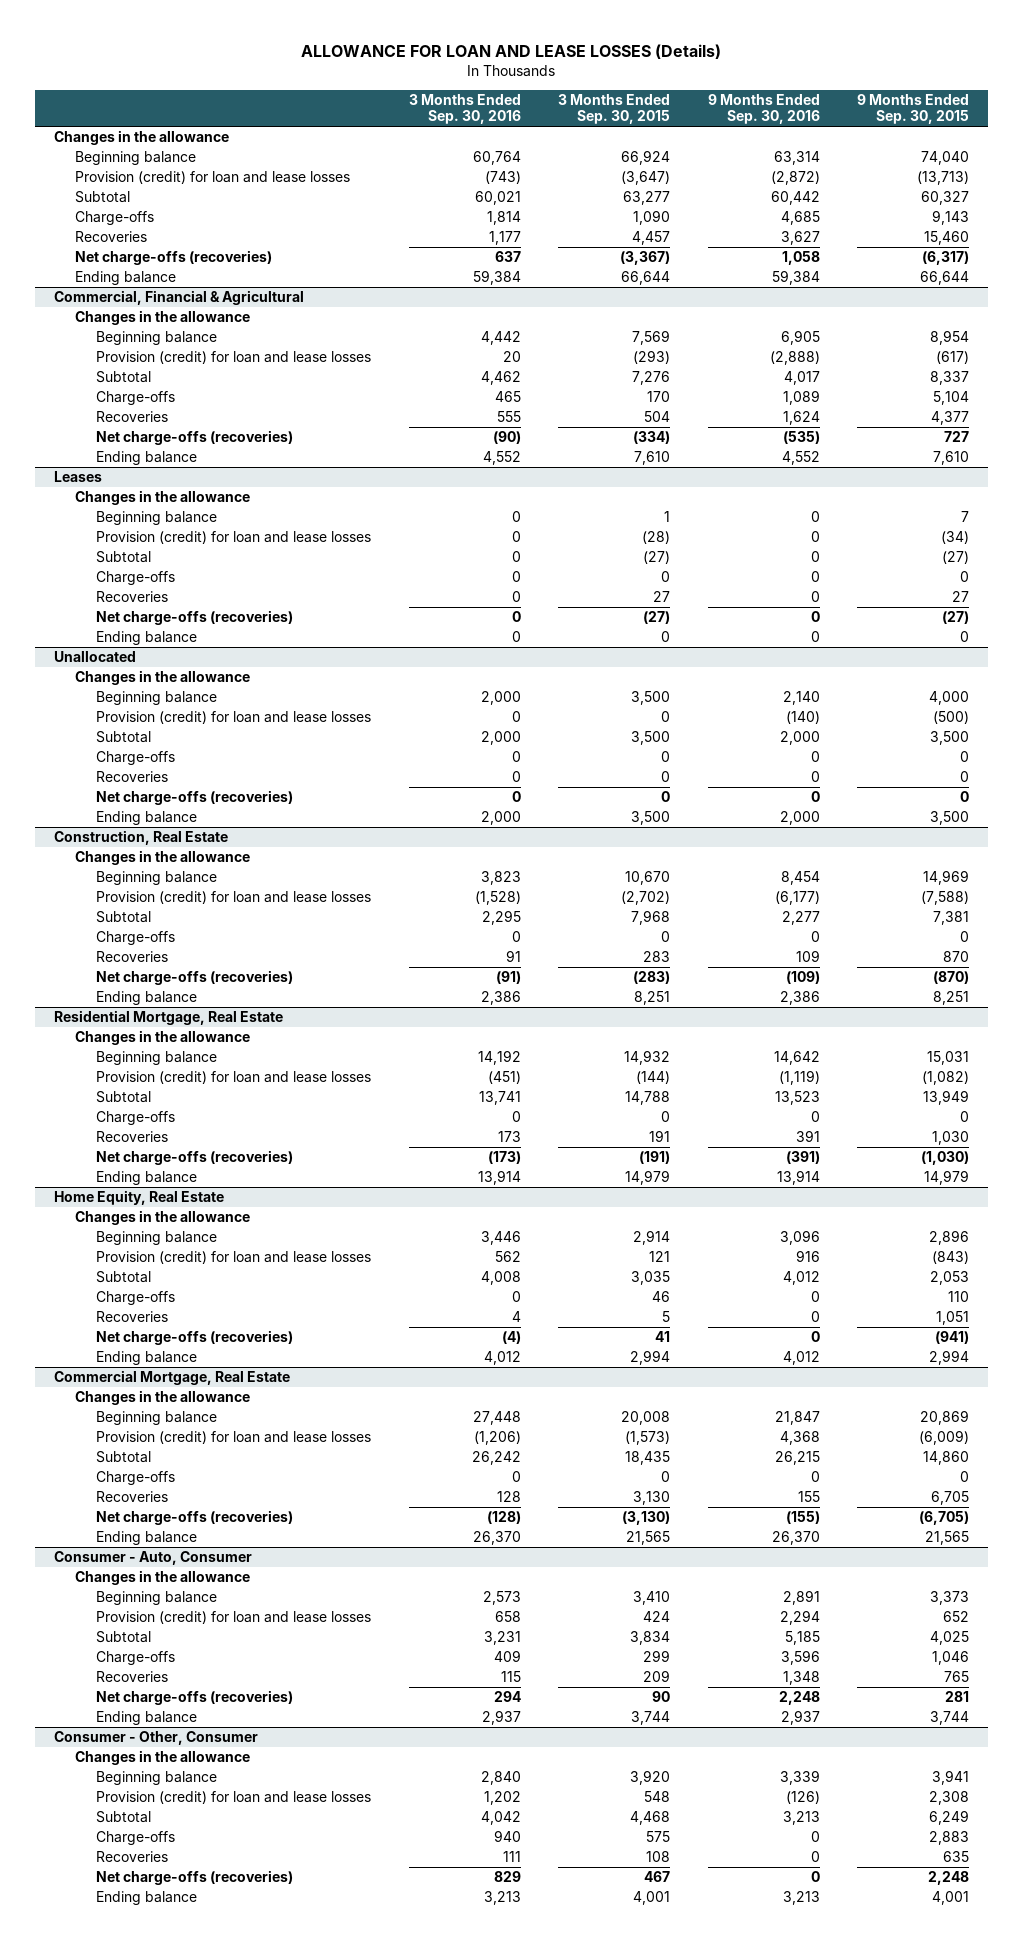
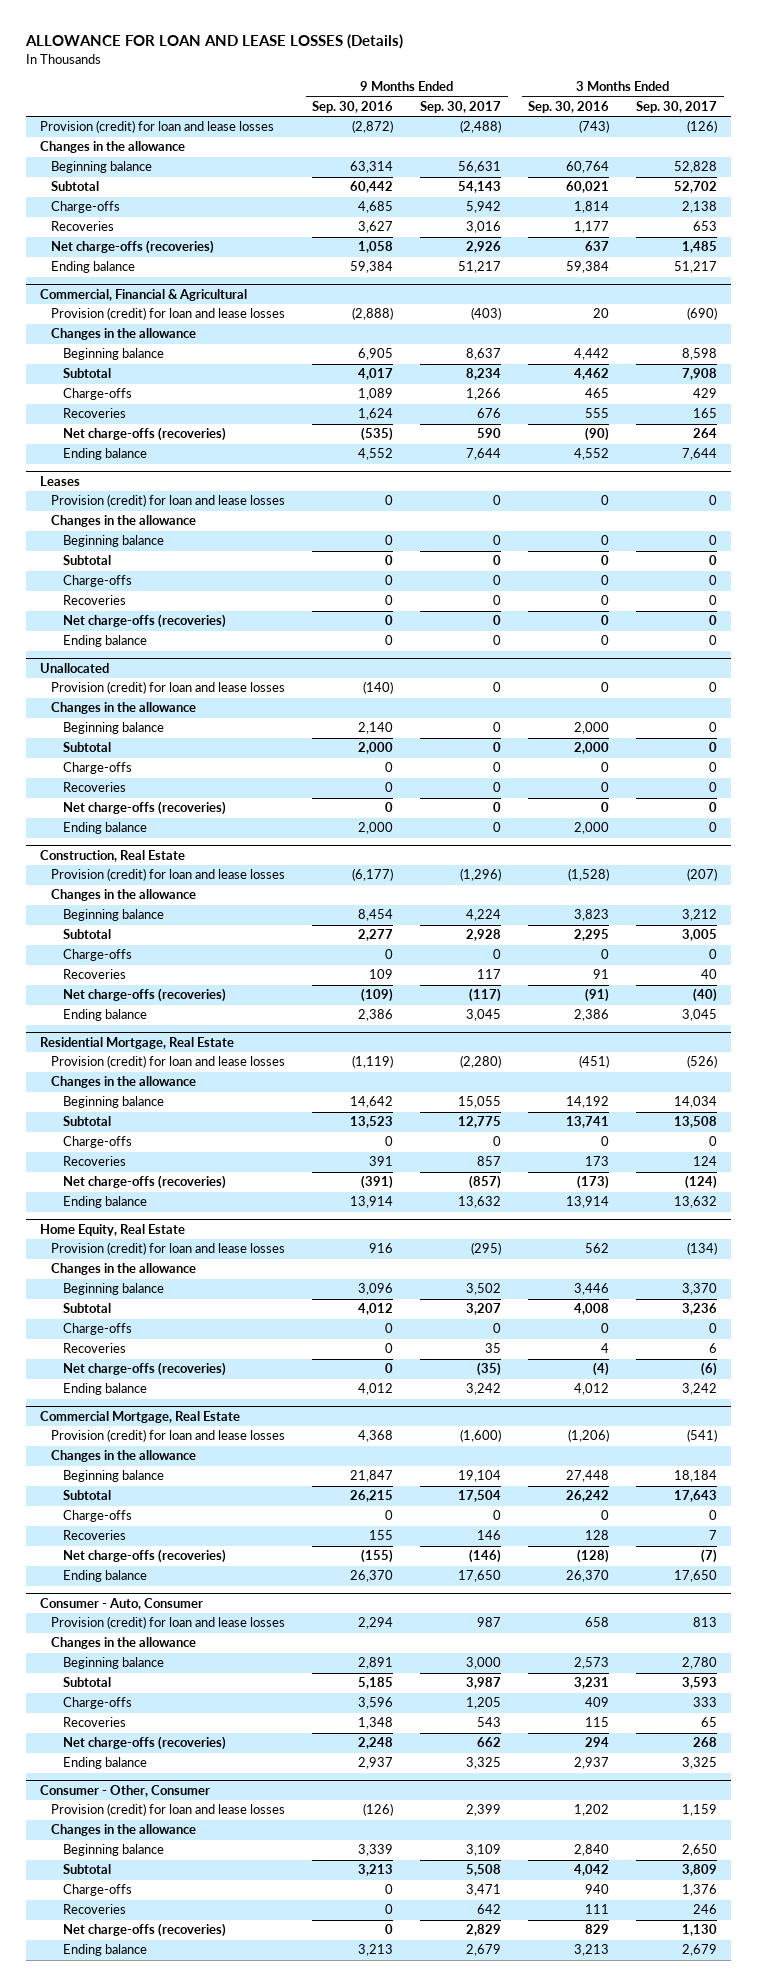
- | 3 Months Ended Sep. 30, 2016 | 3 Months Ended Sep. 30, 2015 | 9 Months Ended Sep. 30, 2016 | 9 Months Ended Sep. 30, 2015
+ | 9 Months Ended Sep. 30, 2016 | 9 Months Ended Sep. 30, 2017 | 3 Months Ended Sep. 30, 2016 | 3 Months Ended Sep. 30, 2017
moved up: Provision (credit) for loan and lease losses | (2,872) | (2,488) | (743) | (126)
@ Commercial, Financial & Agricultural
moved up: Provision (credit) for loan and lease losses | (2,888) | (403) | 20 | (690)
@ Leases
moved up: Provision (credit) for loan and lease losses | 0 | 0 | 0 | 0
@ Unallocated
moved up: Provision (credit) for loan and lease losses | (140) | 0 | 0 | 0
@ Construction, Real Estate
moved up: Provision (credit) for loan and lease losses | (6,177) | (1,296) | (1,528) | (207)
@ Residential Mortgage, Real Estate
moved up: Provision (credit) for loan and lease losses | (1,119) | (2,280) | (451) | (526)
@ Home Equity, Real Estate
moved up: Provision (credit) for loan and lease losses | 916 | (295) | 562 | (134)
@ Commercial Mortgage, Real Estate
moved up: Provision (credit) for loan and lease losses | 4,368 | (1,600) | (1,206) | (541)
@ Consumer - Auto, Consumer
moved up: Provision (credit) for loan and lease losses | 2,294 | 987 | 658 | 813
@ Consumer - Other, Consumer
moved up: Provision (credit) for loan and lease losses | (126) | 2,399 | 1,202 | 1,159

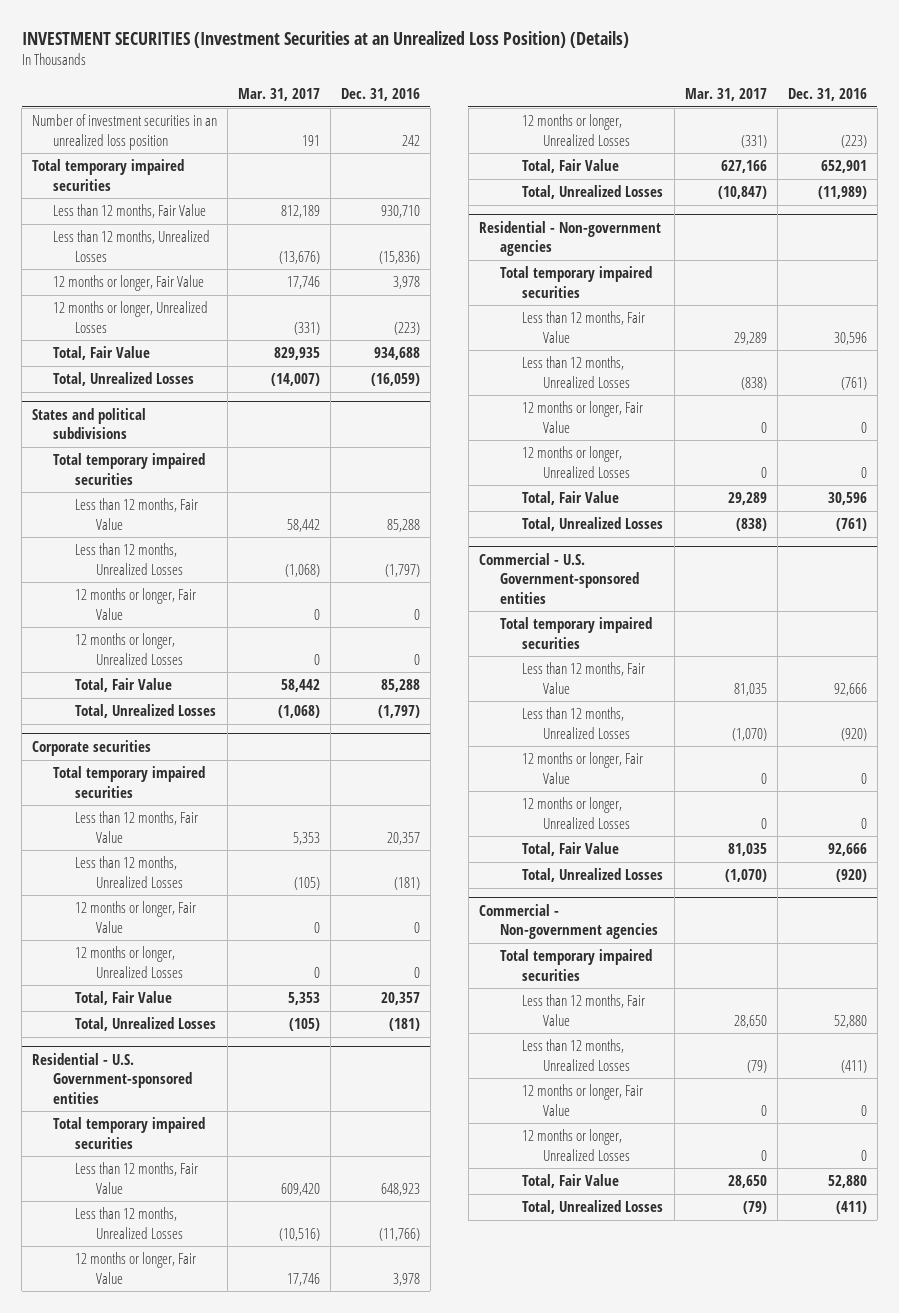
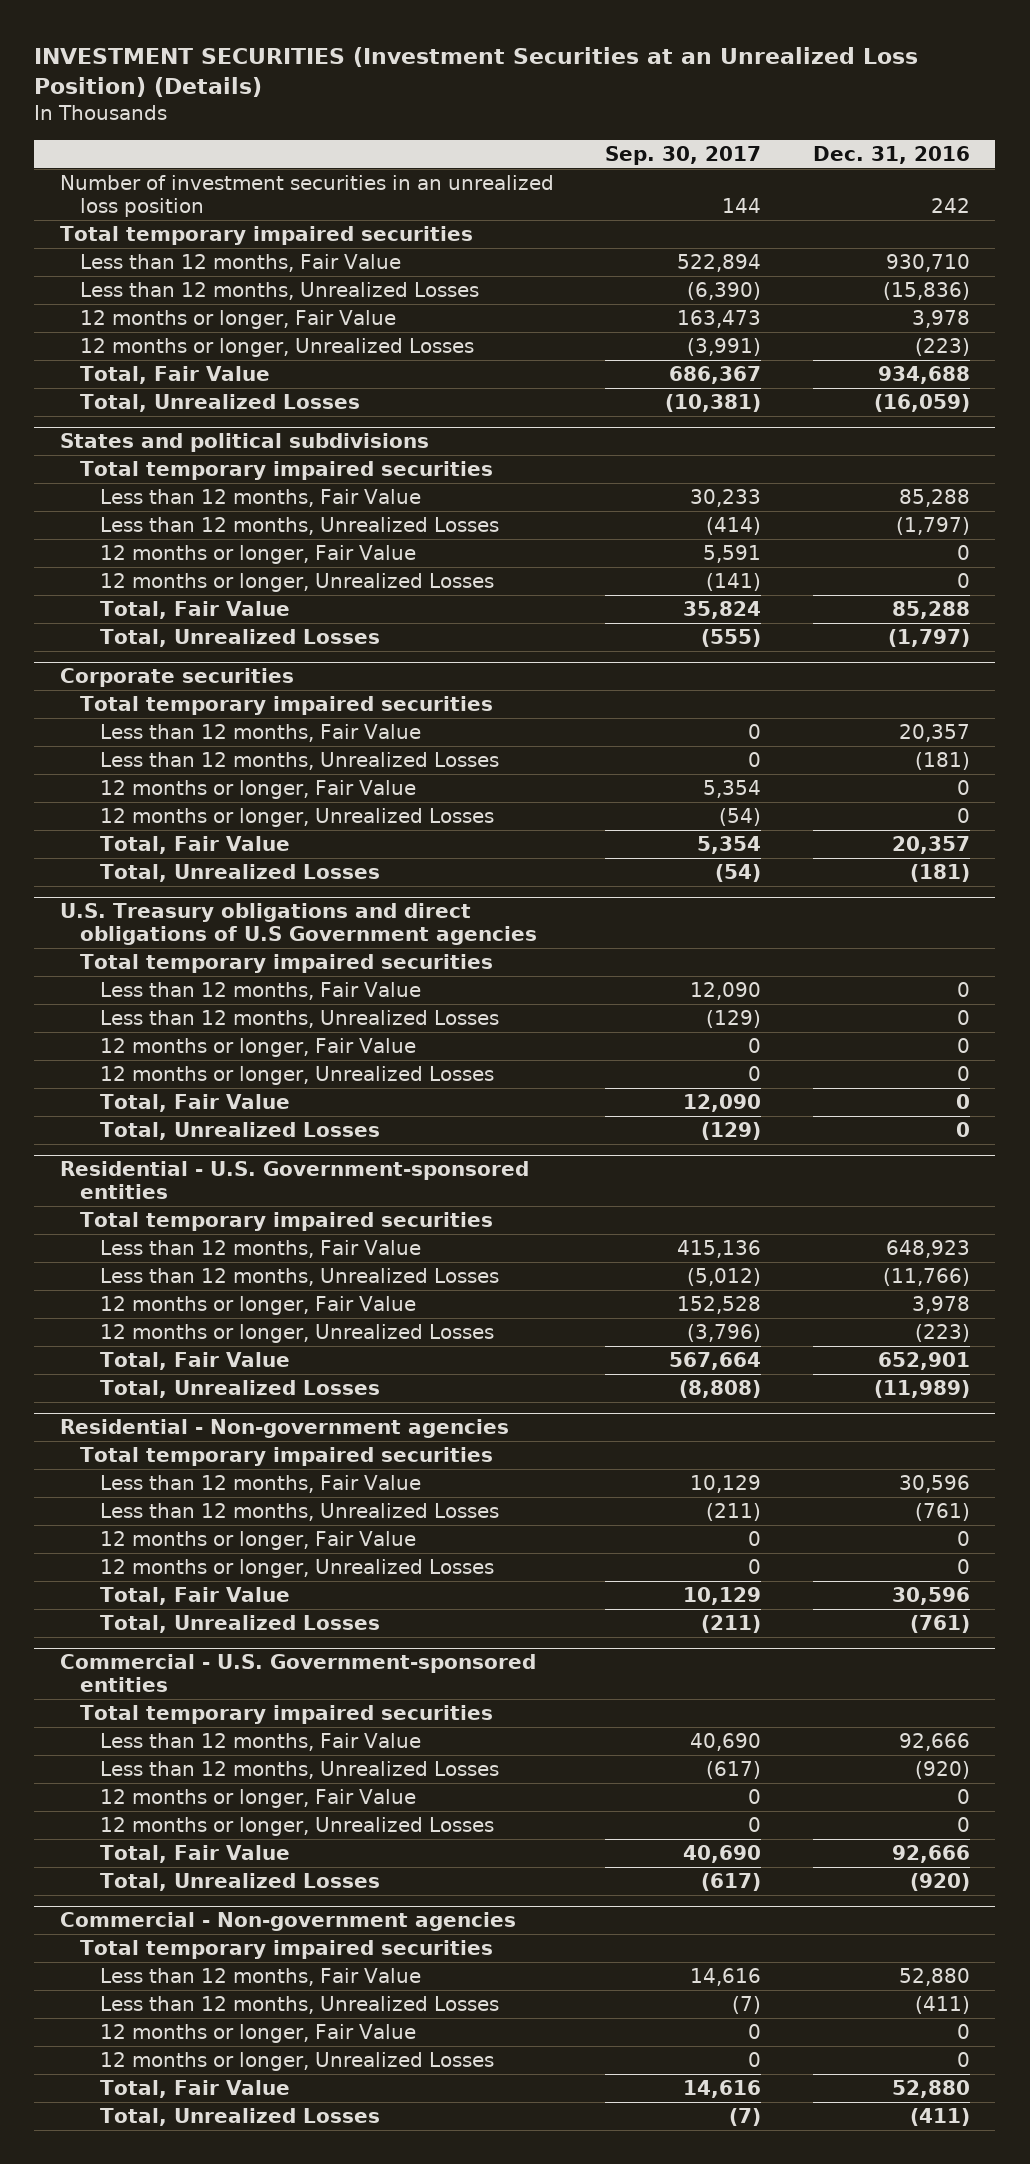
- | Mar. 31, 2017 | Dec. 31, 2016
+ | Sep. 30, 2017 | Dec. 31, 2016
+ U.S. Treasury obligations and direct obligations of U.S Government agencies
+ Total temporary impaired securities
+ Less than 12 months, Fair Value | 12,090 | 0
+ Less than 12 months, Unrealized Losses | (129) | 0
+ 12 months or longer, Fair Value | 0 | 0
+ 12 months or longer, Unrealized Losses | 0 | 0
+ Total, Fair Value | 12,090 | 0
+ Total, Unrealized Losses | (129) | 0

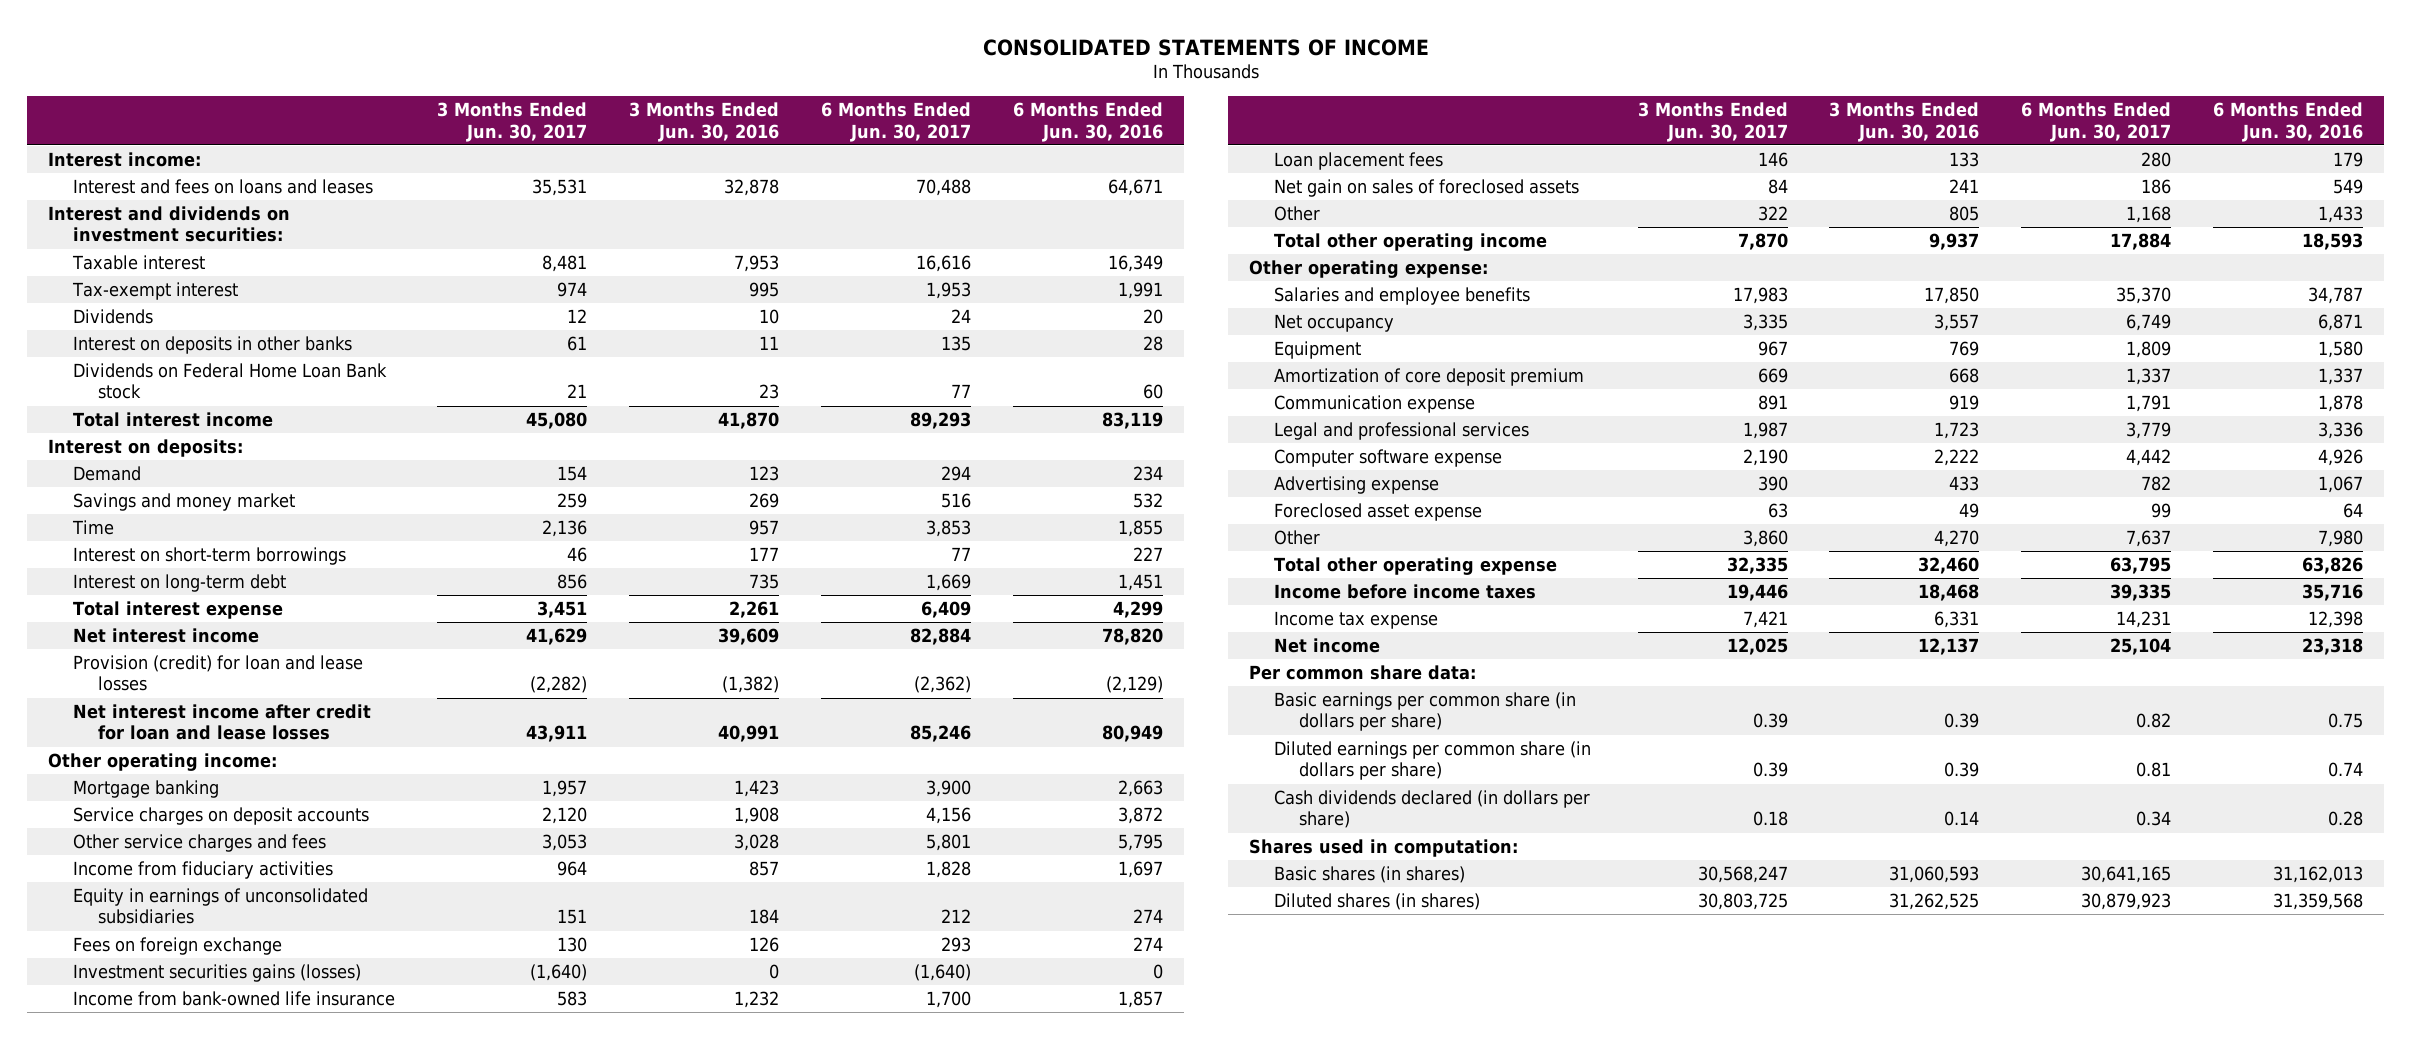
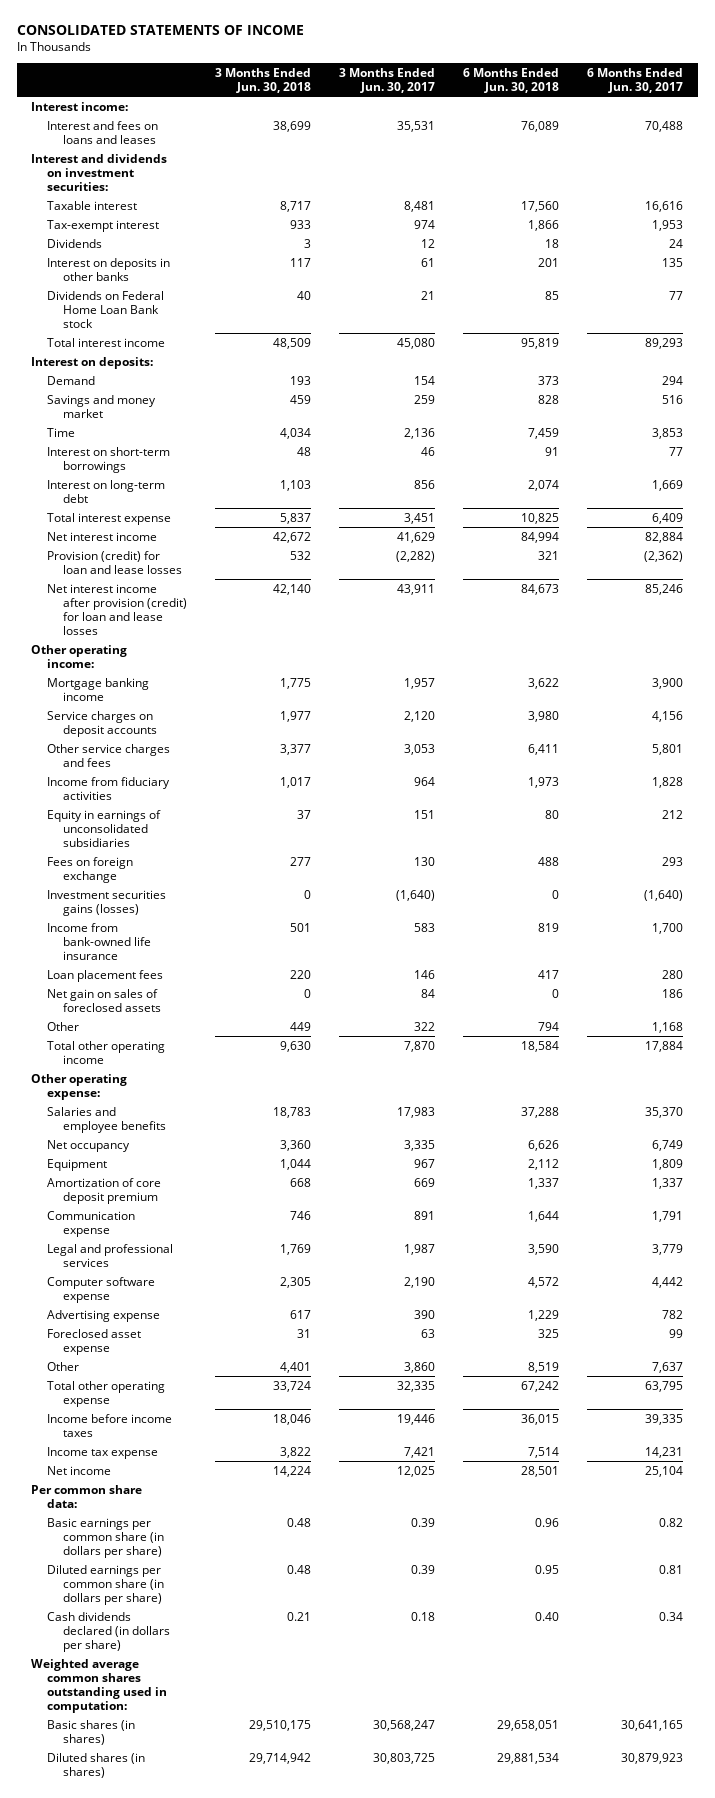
- | 3 Months Ended Jun. 30, 2017 | 3 Months Ended Jun. 30, 2016 | 6 Months Ended Jun. 30, 2017 | 6 Months Ended Jun. 30, 2016
+ | 3 Months Ended Jun. 30, 2018 | 3 Months Ended Jun. 30, 2017 | 6 Months Ended Jun. 30, 2018 | 6 Months Ended Jun. 30, 2017
- Net interest income after credit for loan and lease losses | 43,911 | 40,991 | 85,246 | 80,949
+ Net interest income after provision (credit) for loan and lease losses | 42,140 | 43,911 | 84,673 | 85,246
- Mortgage banking | 1,957 | 1,423 | 3,900 | 2,663
+ Mortgage banking income | 1,775 | 1,957 | 3,622 | 3,900
- Shares used in computation:
+ Weighted average common shares outstanding used in computation:

